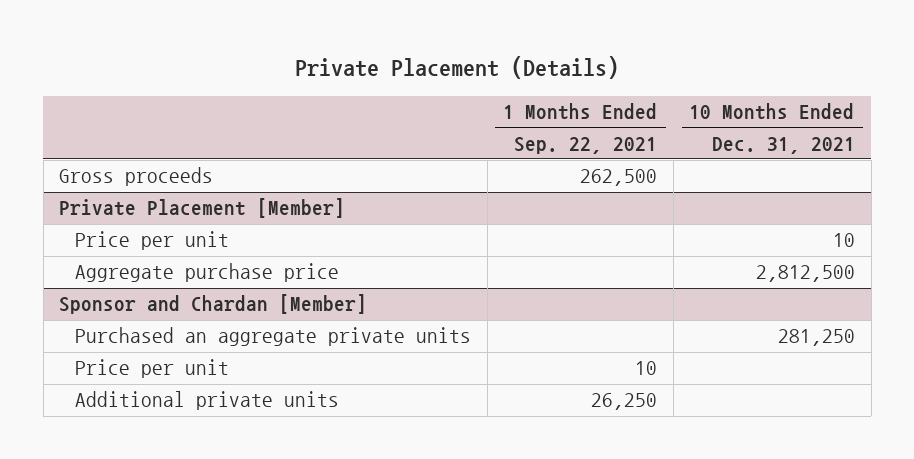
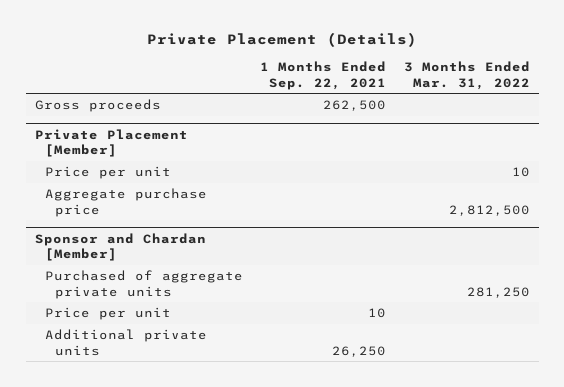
- | 1 Months Ended Sep. 22, 2021 | 10 Months Ended Dec. 31, 2021
+ | 1 Months Ended Sep. 22, 2021 | 3 Months Ended Mar. 31, 2022
@ Sponsor and Chardan [Member]
- Purchased an aggregate private units | | 281,250
+ Purchased of aggregate private units | | 281,250

